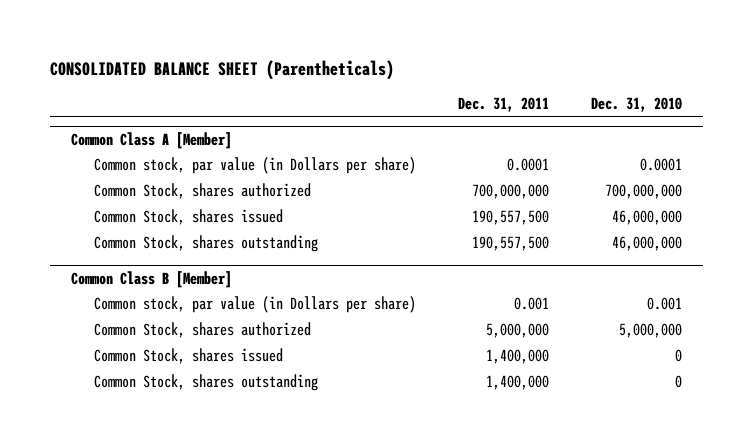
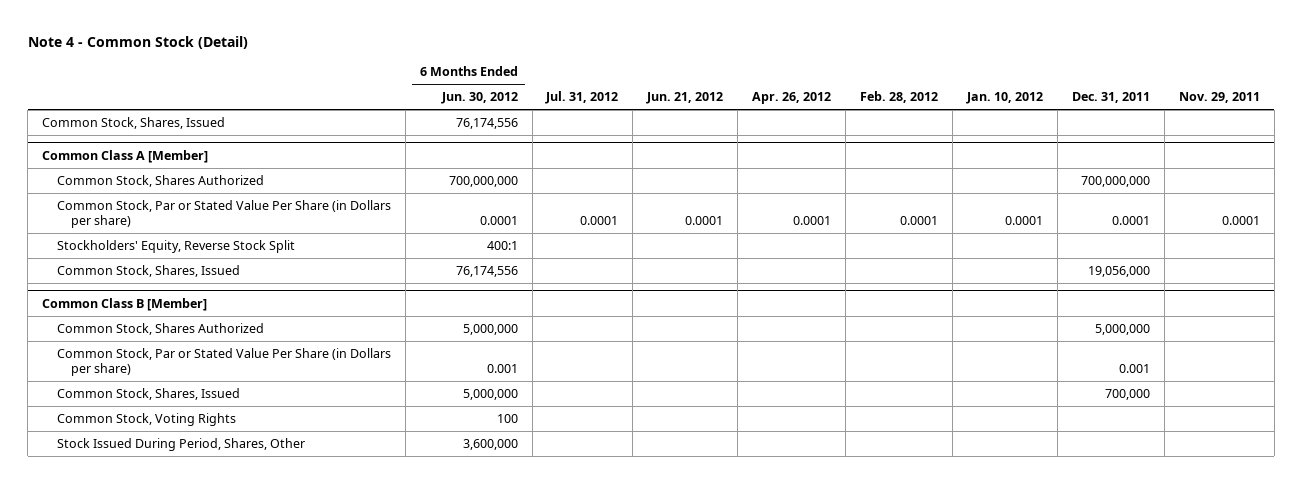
- CONSOLIDATED BALANCE SHEET (Parentheticals)
+ Note 4 - Common Stock (Detail)
- | Dec. 31, 2011 | Dec. 31, 2010
+ | 6 Months Ended Jun. 30, 2012 | Jul. 31, 2012 | Jun. 21, 2012 | Apr. 26, 2012 | Feb. 28, 2012 | Jan. 10, 2012 | Dec. 31, 2011 | Nov. 29, 2011
+ Common Stock, Shares, Issued | 76,174,556 | | | | | | |
@ Common Class A [Member]
- Common stock, par value (in Dollars per share) | 0.0001 | 0.0001
- Common Stock, shares authorized | 700,000,000 | 700,000,000
- Common Stock, shares issued | 190,557,500 | 46,000,000
- Common Stock, shares outstanding | 190,557,500 | 46,000,000
+ Common Stock, Shares Authorized | 700,000,000 | | | | | | 700,000,000 |
+ Common Stock, Par or Stated Value Per Share (in Dollars per share) | 0.0001 | 0.0001 | 0.0001 | 0.0001 | 0.0001 | 0.0001 | 0.0001 | 0.0001
+ Stockholders' Equity, Reverse Stock Split | 400:1 | | | | | | |
+ Common Stock, Shares, Issued | 76,174,556 | | | | | | 19,056,000 |
@ Common Class B [Member]
- Common stock, par value (in Dollars per share) | 0.001 | 0.001
- Common Stock, shares authorized | 5,000,000 | 5,000,000
- Common Stock, shares issued | 1,400,000 | 0
- Common Stock, shares outstanding | 1,400,000 | 0
+ Common Stock, Shares Authorized | 5,000,000 | | | | | | 5,000,000 |
+ Common Stock, Par or Stated Value Per Share (in Dollars per share) | 0.001 | | | | | | 0.001 |
+ Common Stock, Shares, Issued | 5,000,000 | | | | | | 700,000 |
+ Common Stock, Voting Rights | 100 | | | | | | |
+ Stock Issued During Period, Shares, Other | 3,600,000 | | | | | | |

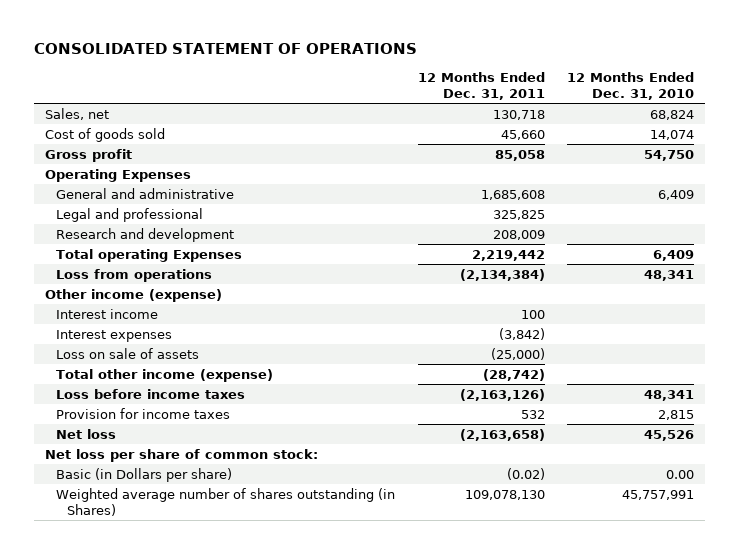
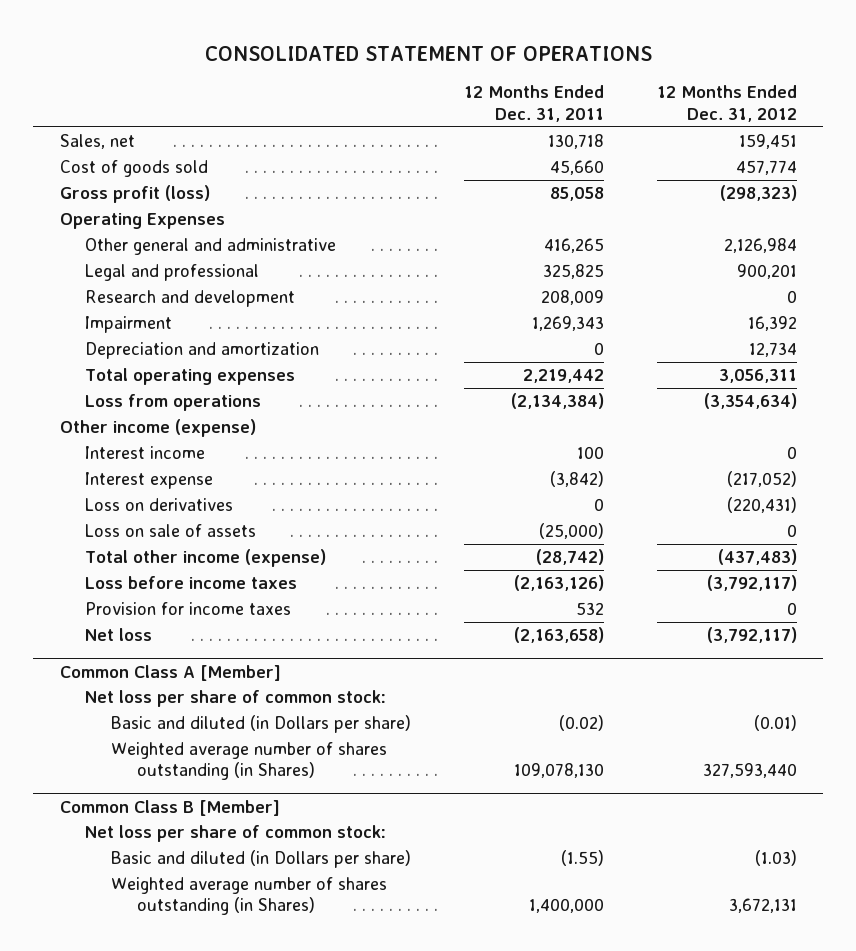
- | 12 Months Ended Dec. 31, 2011 | 12 Months Ended Dec. 31, 2010
+ | 12 Months Ended Dec. 31, 2011 | 12 Months Ended Dec. 31, 2012
- Gross profit | 85,058 | 54,750
+ Gross profit (loss) | 85,058 | (298,323)
- General and administrative | 1,685,608 | 6,409
+ Other general and administrative | 416,265 | 2,126,984
- Total operating Expenses | 2,219,442 | 6,409
+ Impairment | 1,269,343 | 16,392
+ Depreciation and amortization | 0 | 12,734
+ Total operating expenses | 2,219,442 | 3,056,311
- Interest expenses | (3,842) |
+ Interest expense | (3,842) | (217,052)
+ Loss on derivatives | 0 | (220,431)
+ Common Class A [Member]
- Basic (in Dollars per share) | (0.02) | 0.00
+ Basic and diluted (in Dollars per share) | (0.02) | (0.01)
+ Common Class B [Member]
+ Net loss per share of common stock:
+ Basic and diluted (in Dollars per share) | (1.55) | (1.03)
+ Weighted average number of shares outstanding (in Shares) | 1,400,000 | 3,672,131

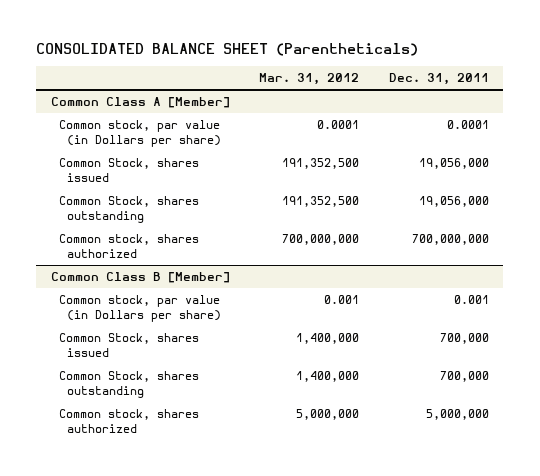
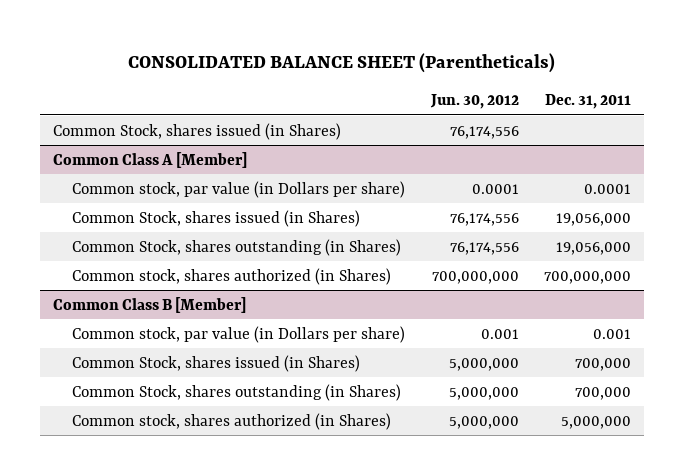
- | Mar. 31, 2012 | Dec. 31, 2011
+ | Jun. 30, 2012 | Dec. 31, 2011
+ Common Stock, shares issued (in Shares) | 76,174,556 |
@ Common Class A [Member]
- Common Stock, shares issued | 191,352,500 | 19,056,000
- Common Stock, shares outstanding | 191,352,500 | 19,056,000
- Common stock, shares authorized | 700,000,000 | 700,000,000
+ Common Stock, shares issued (in Shares) | 76,174,556 | 19,056,000
+ Common Stock, shares outstanding (in Shares) | 76,174,556 | 19,056,000
+ Common stock, shares authorized (in Shares) | 700,000,000 | 700,000,000
@ Common Class B [Member]
- Common Stock, shares issued | 1,400,000 | 700,000
- Common Stock, shares outstanding | 1,400,000 | 700,000
- Common stock, shares authorized | 5,000,000 | 5,000,000
+ Common Stock, shares issued (in Shares) | 5,000,000 | 700,000
+ Common Stock, shares outstanding (in Shares) | 5,000,000 | 700,000
+ Common stock, shares authorized (in Shares) | 5,000,000 | 5,000,000

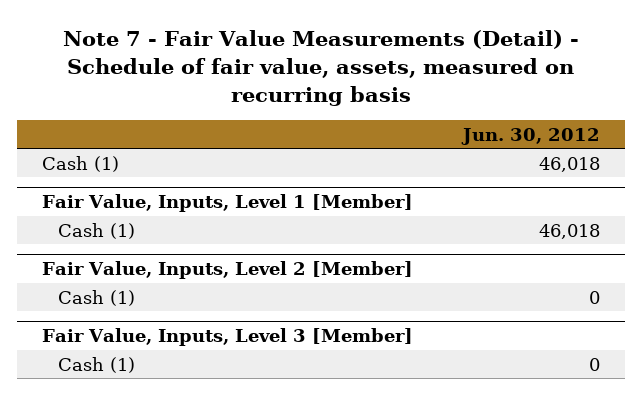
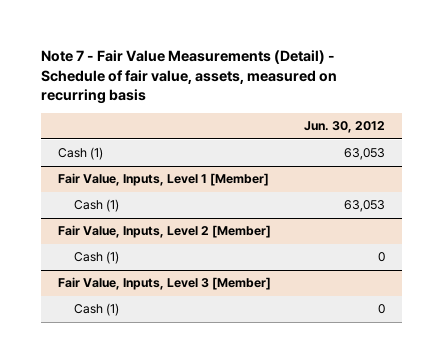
- Cash (1) | 46,018
+ Cash (1) | 63,053
@ Fair Value, Inputs, Level 1 [Member]
- Cash (1) | 46,018
+ Cash (1) | 63,053

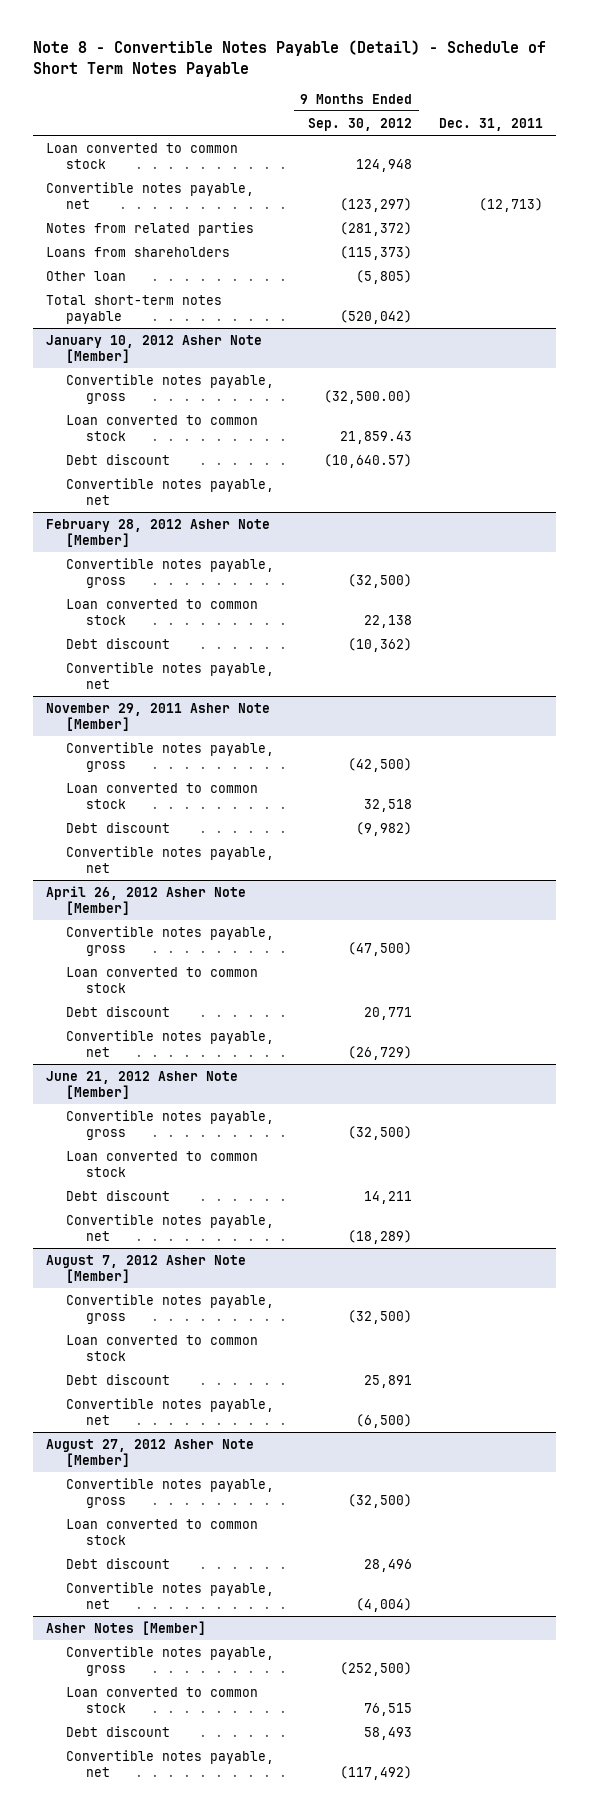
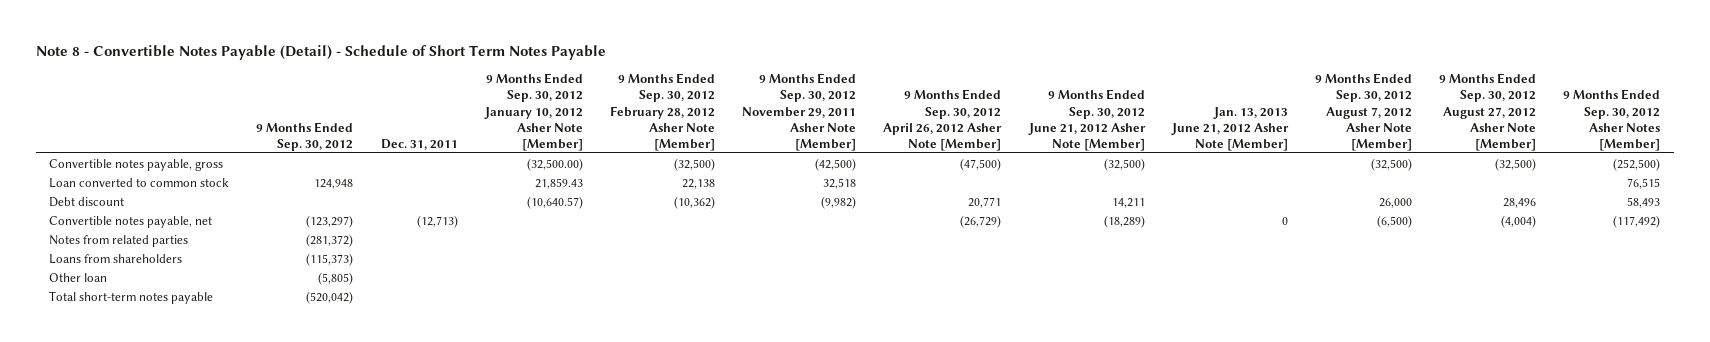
- | 9 Months Ended Sep. 30, 2012 | Dec. 31, 2011
+ | 9 Months Ended Sep. 30, 2012 | Dec. 31, 2011 | 9 Months Ended Sep. 30, 2012 January 10, 2012 Asher Note [Member] | 9 Months Ended Sep. 30, 2012 February 28, 2012 Asher Note [Member] | 9 Months Ended Sep. 30, 2012 November 29, 2011 Asher Note [Member] | 9 Months Ended Sep. 30, 2012 April 26, 2012 Asher Note [Member] | 9 Months Ended Sep. 30, 2012 June 21, 2012 Asher Note [Member] | Jan. 13, 2013 June 21, 2012 Asher Note [Member] | 9 Months Ended Sep. 30, 2012 August 7, 2012 Asher Note [Member] | 9 Months Ended Sep. 30, 2012 August 27, 2012 Asher Note [Member] | 9 Months Ended Sep. 30, 2012 Asher Notes [Member]
+ Convertible notes payable, gross | | | (32,500.00) | (32,500) | (42,500) | (47,500) | (32,500) | | (32,500) | (32,500) | (252,500)
+ Debt discount | | | (10,640.57) | (10,362) | (9,982) | 20,771 | 14,211 | | 26,000 | 28,496 | 58,493
- January 10, 2012 Asher Note [Member]
- Convertible notes payable, gross | (32,500.00) |
- Loan converted to common stock | 21,859.43 |
- Debt discount | (10,640.57) |
- Convertible notes payable, net
- February 28, 2012 Asher Note [Member]
- Convertible notes payable, gross | (32,500) |
- Loan converted to common stock | 22,138 |
- Debt discount | (10,362) |
- Convertible notes payable, net
- November 29, 2011 Asher Note [Member]
- Convertible notes payable, gross | (42,500) |
- Loan converted to common stock | 32,518 |
- Debt discount | (9,982) |
- Convertible notes payable, net
- April 26, 2012 Asher Note [Member]
- Convertible notes payable, gross | (47,500) |
- Loan converted to common stock
- Debt discount | 20,771 |
- Convertible notes payable, net | (26,729) |
- June 21, 2012 Asher Note [Member]
- Convertible notes payable, gross | (32,500) |
- Loan converted to common stock
- Debt discount | 14,211 |
- Convertible notes payable, net | (18,289) |
- August 7, 2012 Asher Note [Member]
- Convertible notes payable, gross | (32,500) |
- Loan converted to common stock
- Debt discount | 25,891 |
- Convertible notes payable, net | (6,500) |
- August 27, 2012 Asher Note [Member]
- Convertible notes payable, gross | (32,500) |
- Loan converted to common stock
- Debt discount | 28,496 |
- Convertible notes payable, net | (4,004) |
- Asher Notes [Member]
- Convertible notes payable, gross | (252,500) |
- Loan converted to common stock | 76,515 |
- Debt discount | 58,493 |
- Convertible notes payable, net | (117,492) |

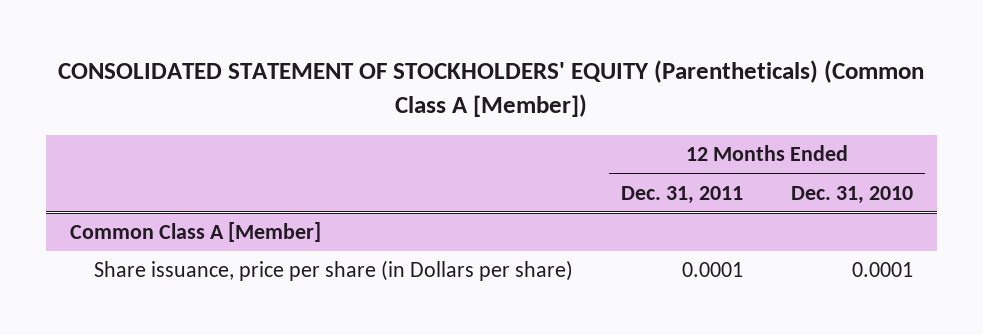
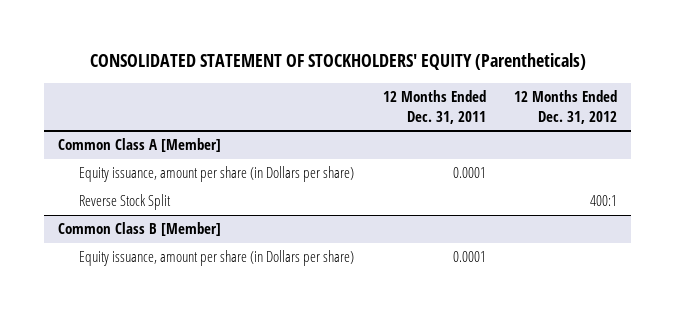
- CONSOLIDATED STATEMENT OF STOCKHOLDERS' EQUITY (Parentheticals) (Common Class A [Member])
+ CONSOLIDATED STATEMENT OF STOCKHOLDERS' EQUITY (Parentheticals)
- | 12 Months Ended Dec. 31, 2011 | 12 Months Ended Dec. 31, 2010
+ | 12 Months Ended Dec. 31, 2011 | 12 Months Ended Dec. 31, 2012
@ Common Class A [Member]
- Share issuance, price per share (in Dollars per share) | 0.0001 | 0.0001
+ Equity issuance, amount per share (in Dollars per share) | 0.0001 |
+ Reverse Stock Split | | 400:1
+ Common Class B [Member]
+ Equity issuance, amount per share (in Dollars per share) | 0.0001 |

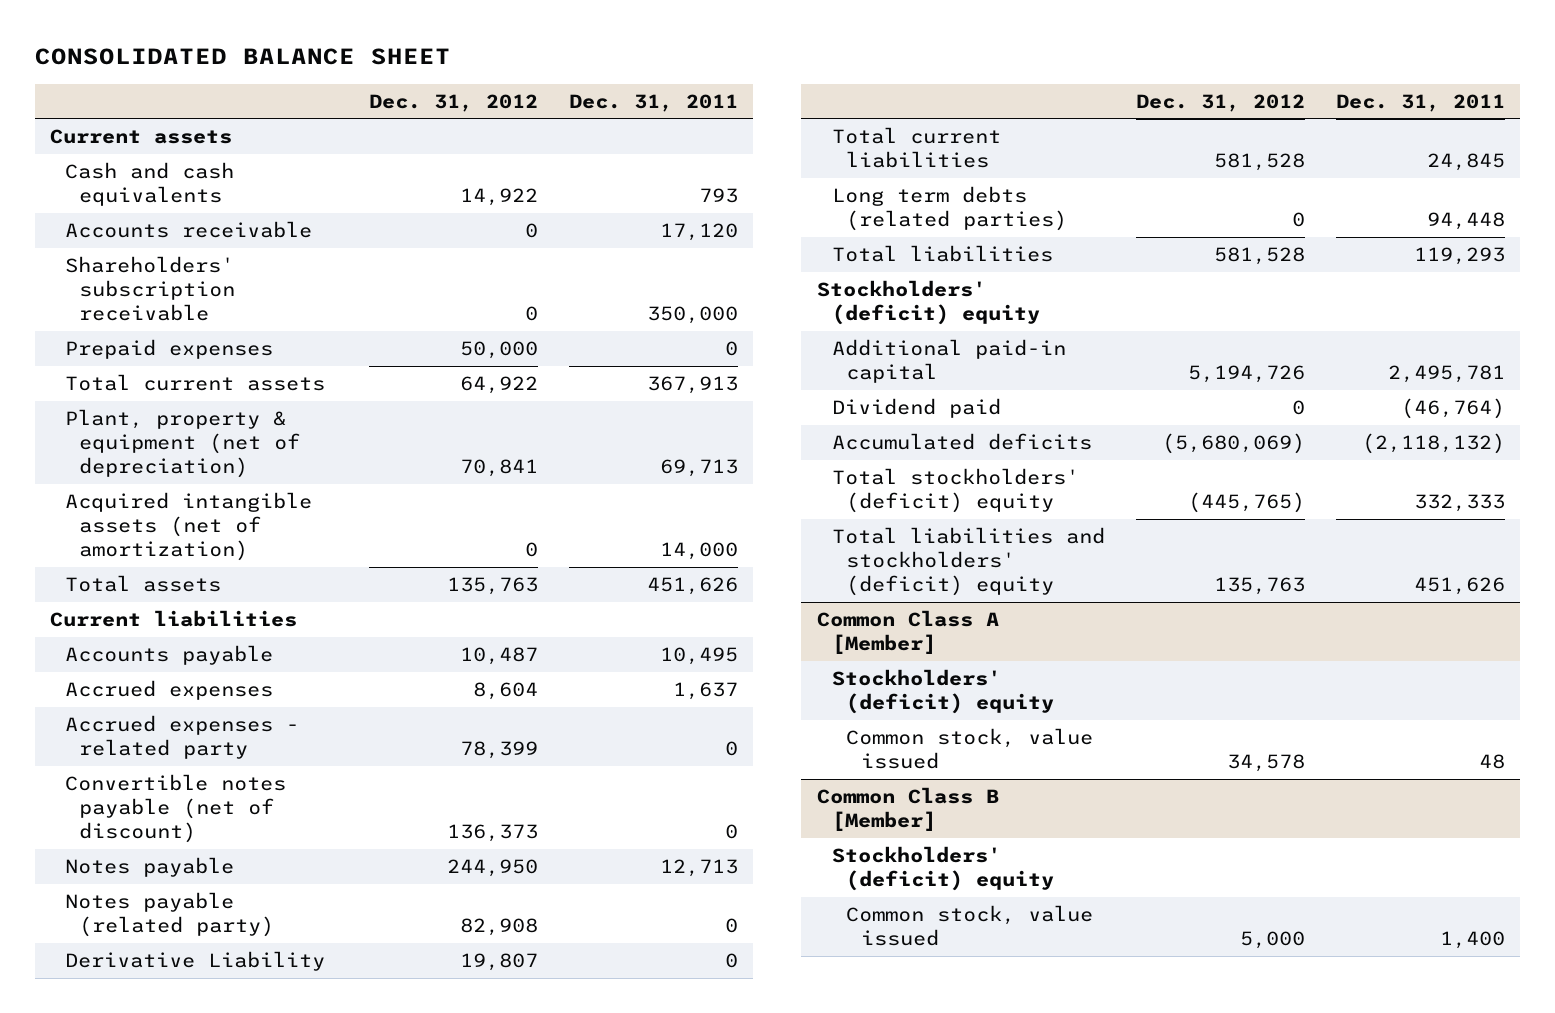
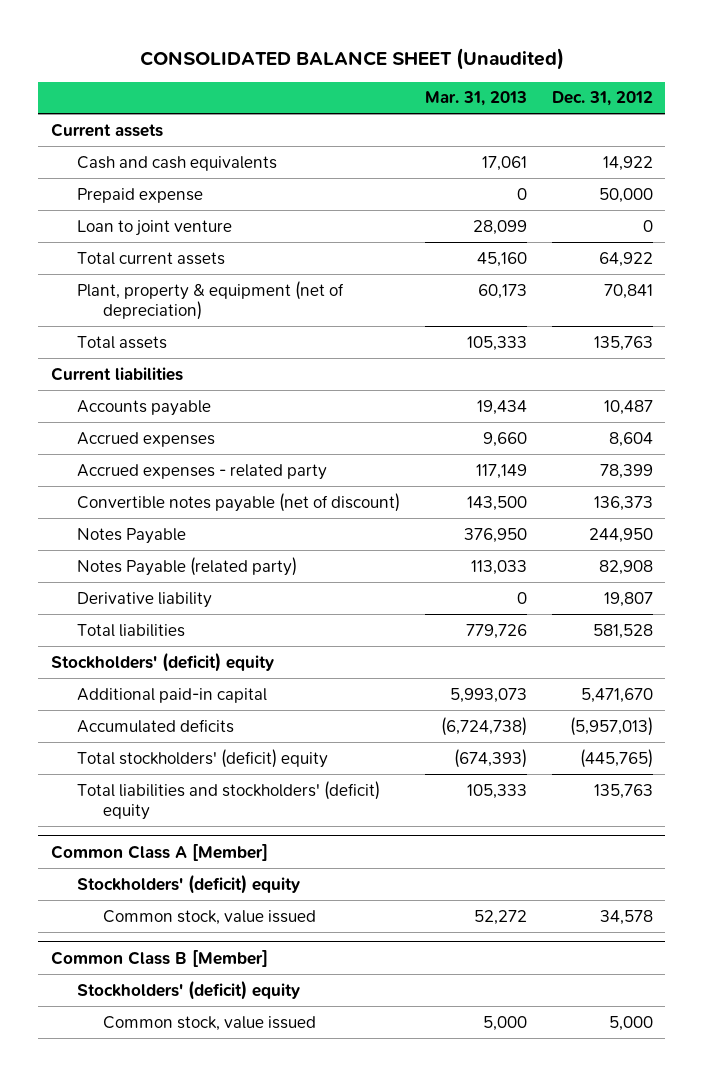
- CONSOLIDATED BALANCE SHEET
+ CONSOLIDATED BALANCE SHEET (Unaudited)
- | Dec. 31, 2012 | Dec. 31, 2011
+ | Mar. 31, 2013 | Dec. 31, 2012
- Accounts receivable | 0 | 17,120
- Shareholders' subscription receivable | 0 | 350,000
- Prepaid expenses | 50,000 | 0
+ Prepaid expense | 0 | 50,000
+ Loan to joint venture | 28,099 | 0
- Acquired intangible assets (net of amortization) | 0 | 14,000
- Notes payable | 244,950 | 12,713
- Notes payable (related party) | 82,908 | 0
- Derivative Liability | 19,807 | 0
- Total current liabilities | 581,528 | 24,845
- Long term debts (related parties) | 0 | 94,448
+ Notes Payable | 376,950 | 244,950
+ Notes Payable (related party) | 113,033 | 82,908
+ Derivative liability | 0 | 19,807
- Additional paid-in capital | 5,194,726 | 2,495,781
- Dividend paid | 0 | (46,764)
- Accumulated deficits | (5,680,069) | (2,118,132)
+ Additional paid-in capital | 5,993,073 | 5,471,670
+ Accumulated deficits | (6,724,738) | (5,957,013)

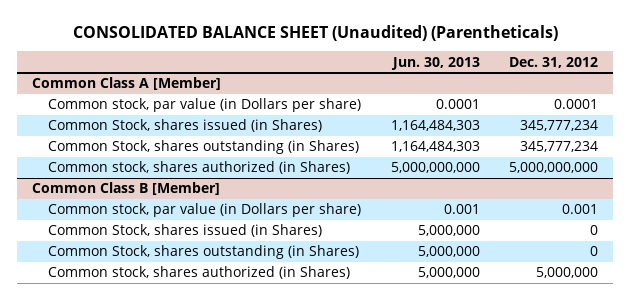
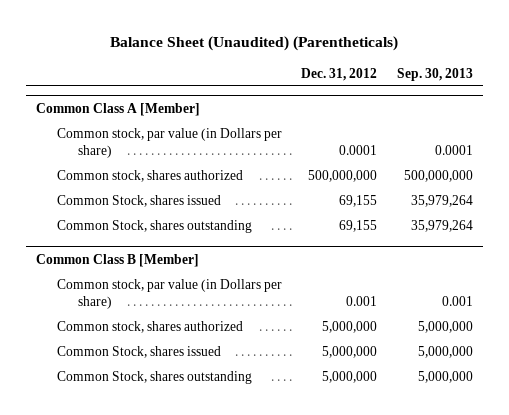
- CONSOLIDATED BALANCE SHEET (Unaudited) (Parentheticals)
+ Balance Sheet (Unaudited) (Parentheticals)
- | Jun. 30, 2013 | Dec. 31, 2012
+ | Dec. 31, 2012 | Sep. 30, 2013
@ Common Class A [Member]
- Common Stock, shares issued (in Shares) | 1,164,484,303 | 345,777,234
- Common Stock, shares outstanding (in Shares) | 1,164,484,303 | 345,777,234
- Common stock, shares authorized (in Shares) | 5,000,000,000 | 5,000,000,000
+ Common stock, shares authorized | 500,000,000 | 500,000,000
+ Common Stock, shares issued | 69,155 | 35,979,264
+ Common Stock, shares outstanding | 69,155 | 35,979,264
@ Common Class B [Member]
- Common Stock, shares issued (in Shares) | 5,000,000 | 0
- Common Stock, shares outstanding (in Shares) | 5,000,000 | 0
- Common stock, shares authorized (in Shares) | 5,000,000 | 5,000,000
+ Common stock, shares authorized | 5,000,000 | 5,000,000
+ Common Stock, shares issued | 5,000,000 | 5,000,000
+ Common Stock, shares outstanding | 5,000,000 | 5,000,000

